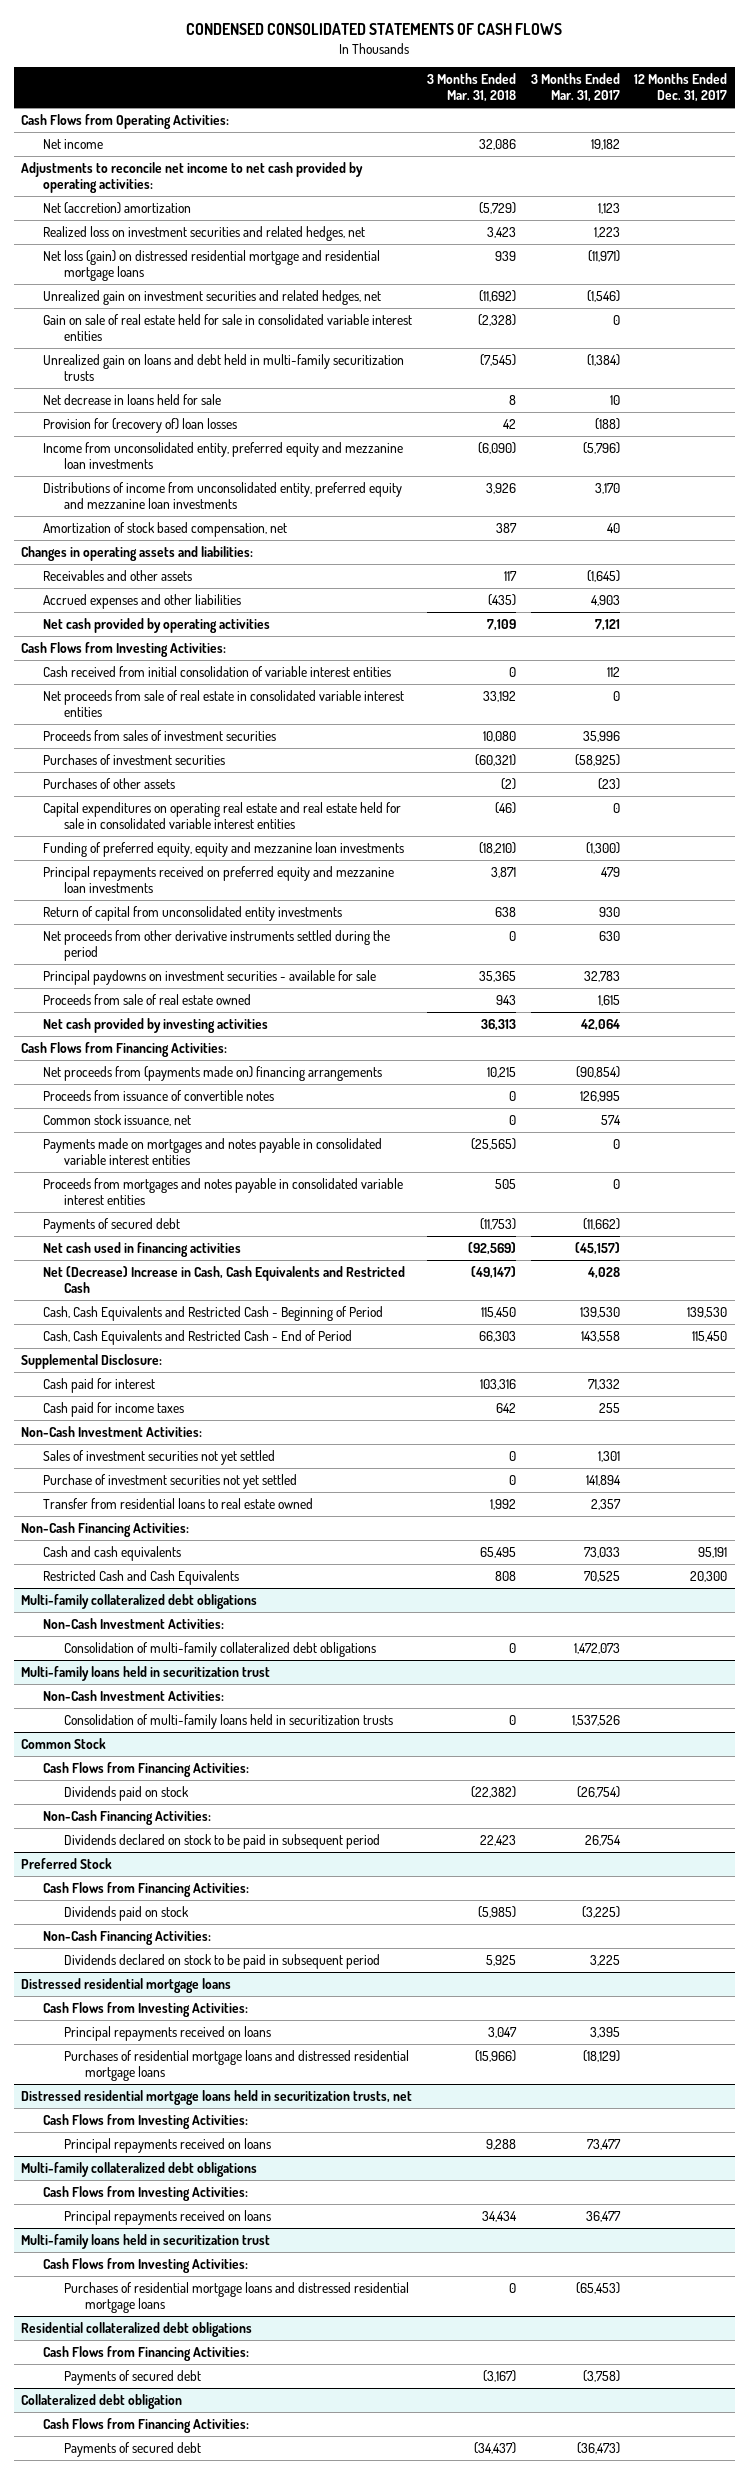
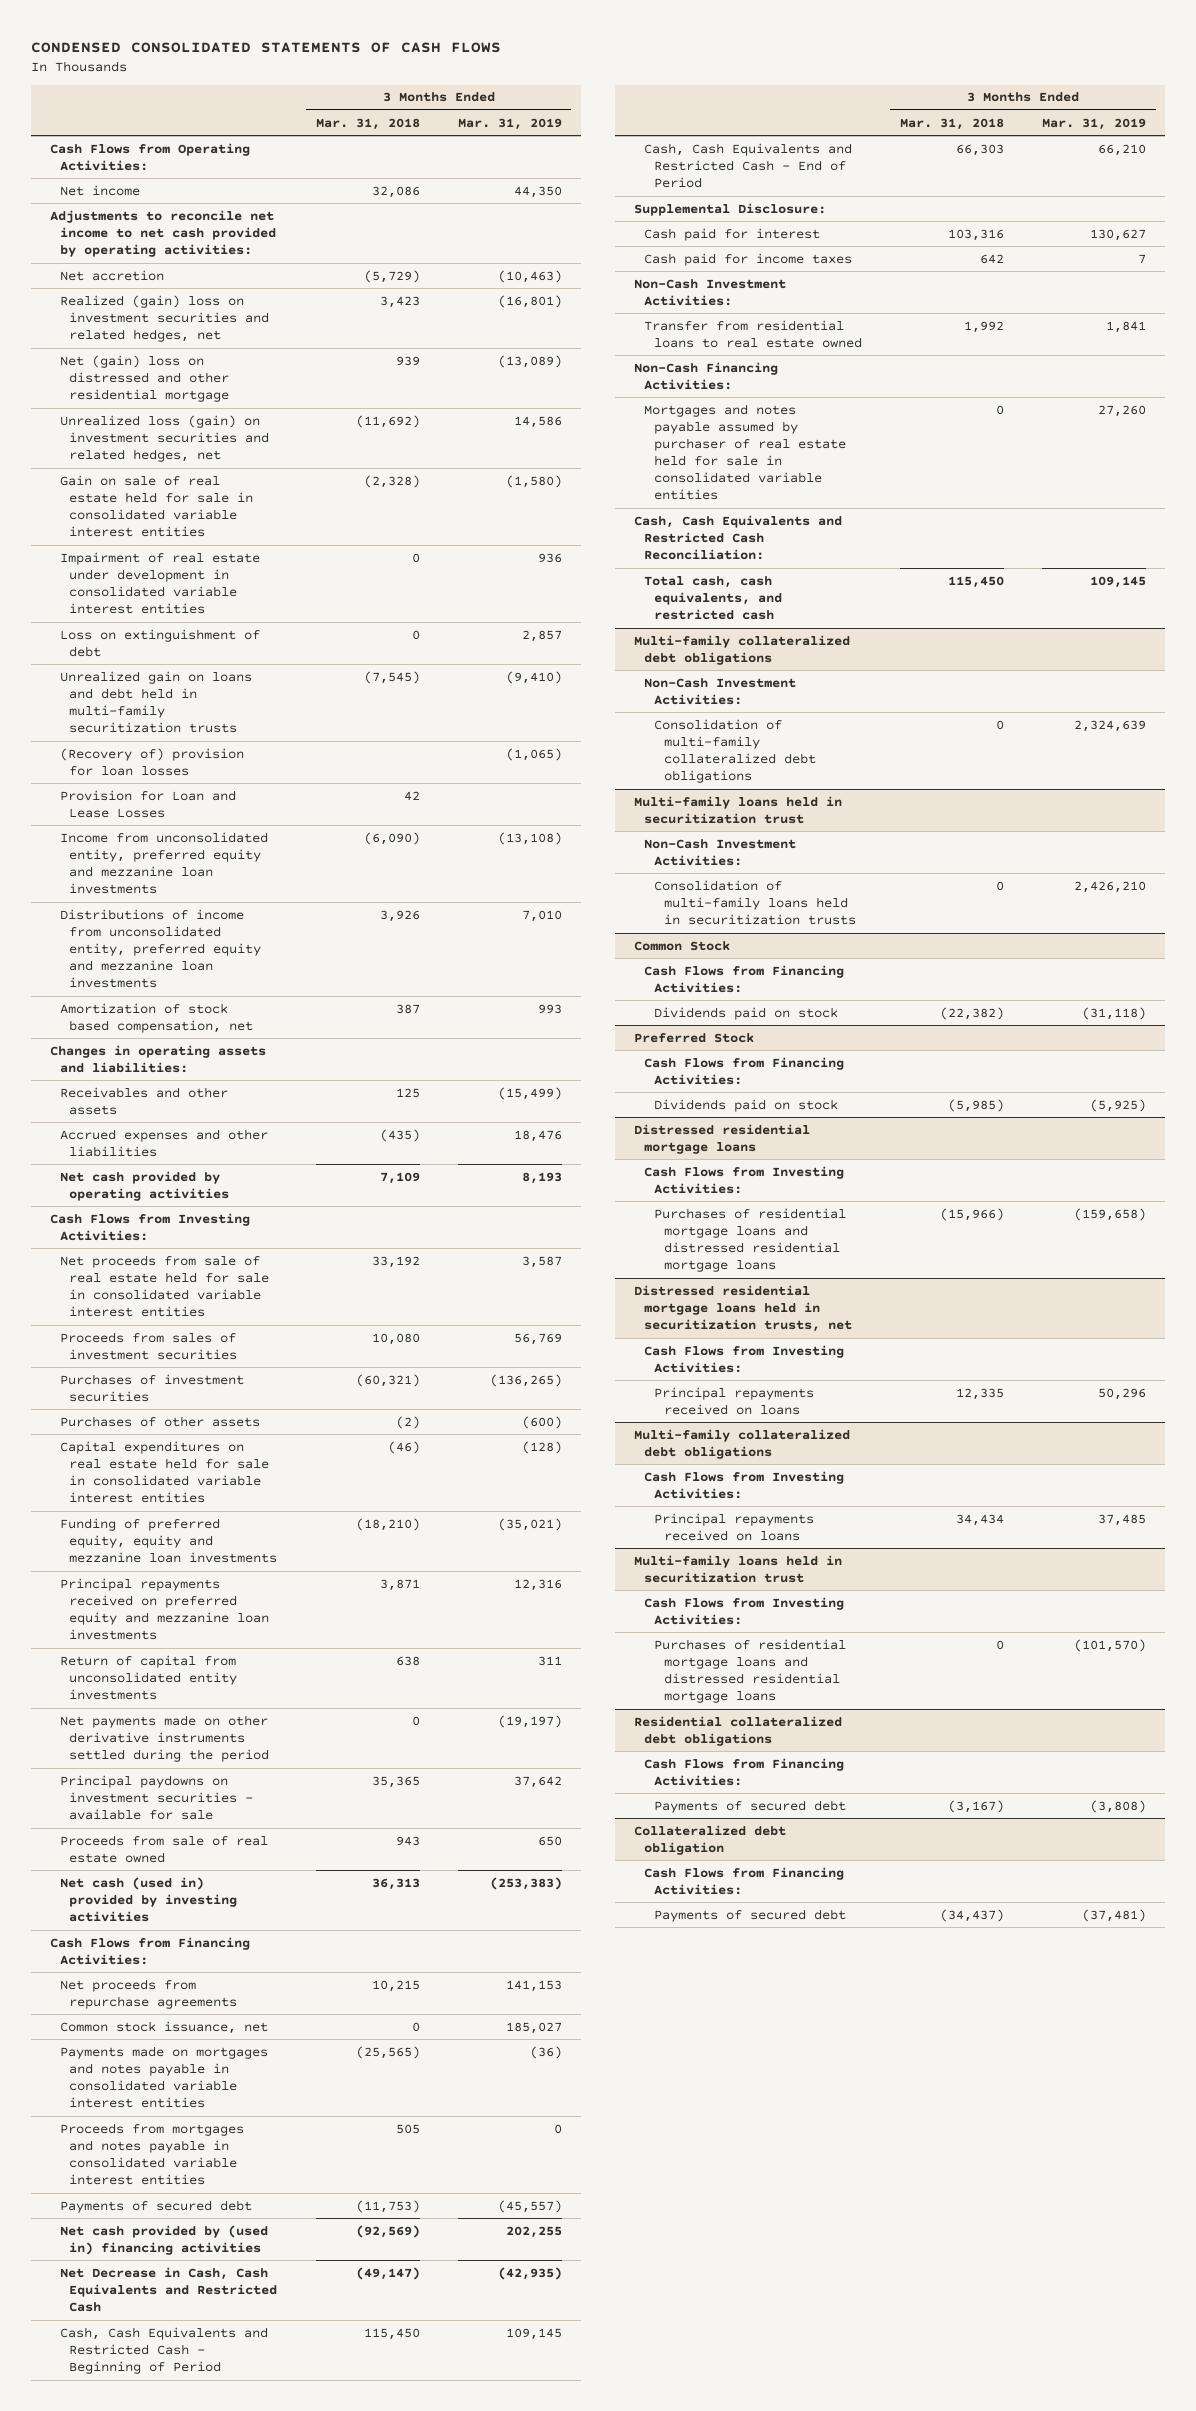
- | 3 Months Ended Mar. 31, 2018 | 3 Months Ended Mar. 31, 2017 | 12 Months Ended Dec. 31, 2017
+ | 3 Months Ended Mar. 31, 2018 | 3 Months Ended Mar. 31, 2019
- Net (accretion) amortization | (5,729) | 1,123 |
- Realized loss on investment securities and related hedges, net | 3,423 | 1,223 |
- Net loss (gain) on distressed residential mortgage and residential mortgage loans | 939 | (11,971) |
- Unrealized gain on investment securities and related hedges, net | (11,692) | (1,546) |
+ Net accretion | (5,729) | (10,463)
+ Realized (gain) loss on investment securities and related hedges, net | 3,423 | (16,801)
+ Net (gain) loss on distressed and other residential mortgage | 939 | (13,089)
+ Unrealized loss (gain) on investment securities and related hedges, net | (11,692) | 14,586
+ Impairment of real estate under development in consolidated variable interest entities | 0 | 936
+ Loss on extinguishment of debt | 0 | 2,857
- Net decrease in loans held for sale | 8 | 10 |
- Provision for (recovery of) loan losses | 42 | (188) |
+ (Recovery of) provision for loan losses | | (1,065)
+ Provision for Loan and Lease Losses | 42 |
- Receivables and other assets | 117 | (1,645) |
+ Receivables and other assets | 125 | (15,499)
- Cash received from initial consolidation of variable interest entities | 0 | 112 |
- Net proceeds from sale of real estate in consolidated variable interest entities | 33,192 | 0 |
+ Net proceeds from sale of real estate held for sale in consolidated variable interest entities | 33,192 | 3,587
- Capital expenditures on operating real estate and real estate held for sale in consolidated variable interest entities | (46) | 0 |
+ Capital expenditures on real estate held for sale in consolidated variable interest entities | (46) | (128)
- Net proceeds from other derivative instruments settled during the period | 0 | 630 |
+ Net payments made on other derivative instruments settled during the period | 0 | (19,197)
- Net cash provided by investing activities | 36,313 | 42,064 |
+ Net cash (used in) provided by investing activities | 36,313 | (253,383)
- Net proceeds from (payments made on) financing arrangements | 10,215 | (90,854) |
- Proceeds from issuance of convertible notes | 0 | 126,995 |
+ Net proceeds from repurchase agreements | 10,215 | 141,153
- Net cash used in financing activities | (92,569) | (45,157) |
- Net (Decrease) Increase in Cash, Cash Equivalents and Restricted Cash | (49,147) | 4,028 |
+ Net cash provided by (used in) financing activities | (92,569) | 202,255
+ Net Decrease in Cash, Cash Equivalents and Restricted Cash | (49,147) | (42,935)
- Sales of investment securities not yet settled | 0 | 1,301 |
- Purchase of investment securities not yet settled | 0 | 141,894 |
- Cash and cash equivalents | 65,495 | 73,033 | 95,191
- Restricted Cash and Cash Equivalents | 808 | 70,525 | 20,300
+ Mortgages and notes payable assumed by purchaser of real estate held for sale in consolidated variable entities | 0 | 27,260
+ Cash, Cash Equivalents and Restricted Cash Reconciliation:
+ Total cash, cash equivalents, and restricted cash | 115,450 | 109,145
@ Common Stock
- Non-Cash Financing Activities:
- Dividends declared on stock to be paid in subsequent period | 22,423 | 26,754 |
@ Preferred Stock
- Non-Cash Financing Activities:
- Dividends declared on stock to be paid in subsequent period | 5,925 | 3,225 |
@ Distressed residential mortgage loans
- Principal repayments received on loans | 3,047 | 3,395 |
@ Distressed residential mortgage loans held in securitization trusts, net
- Principal repayments received on loans | 9,288 | 73,477 |
+ Principal repayments received on loans | 12,335 | 50,296

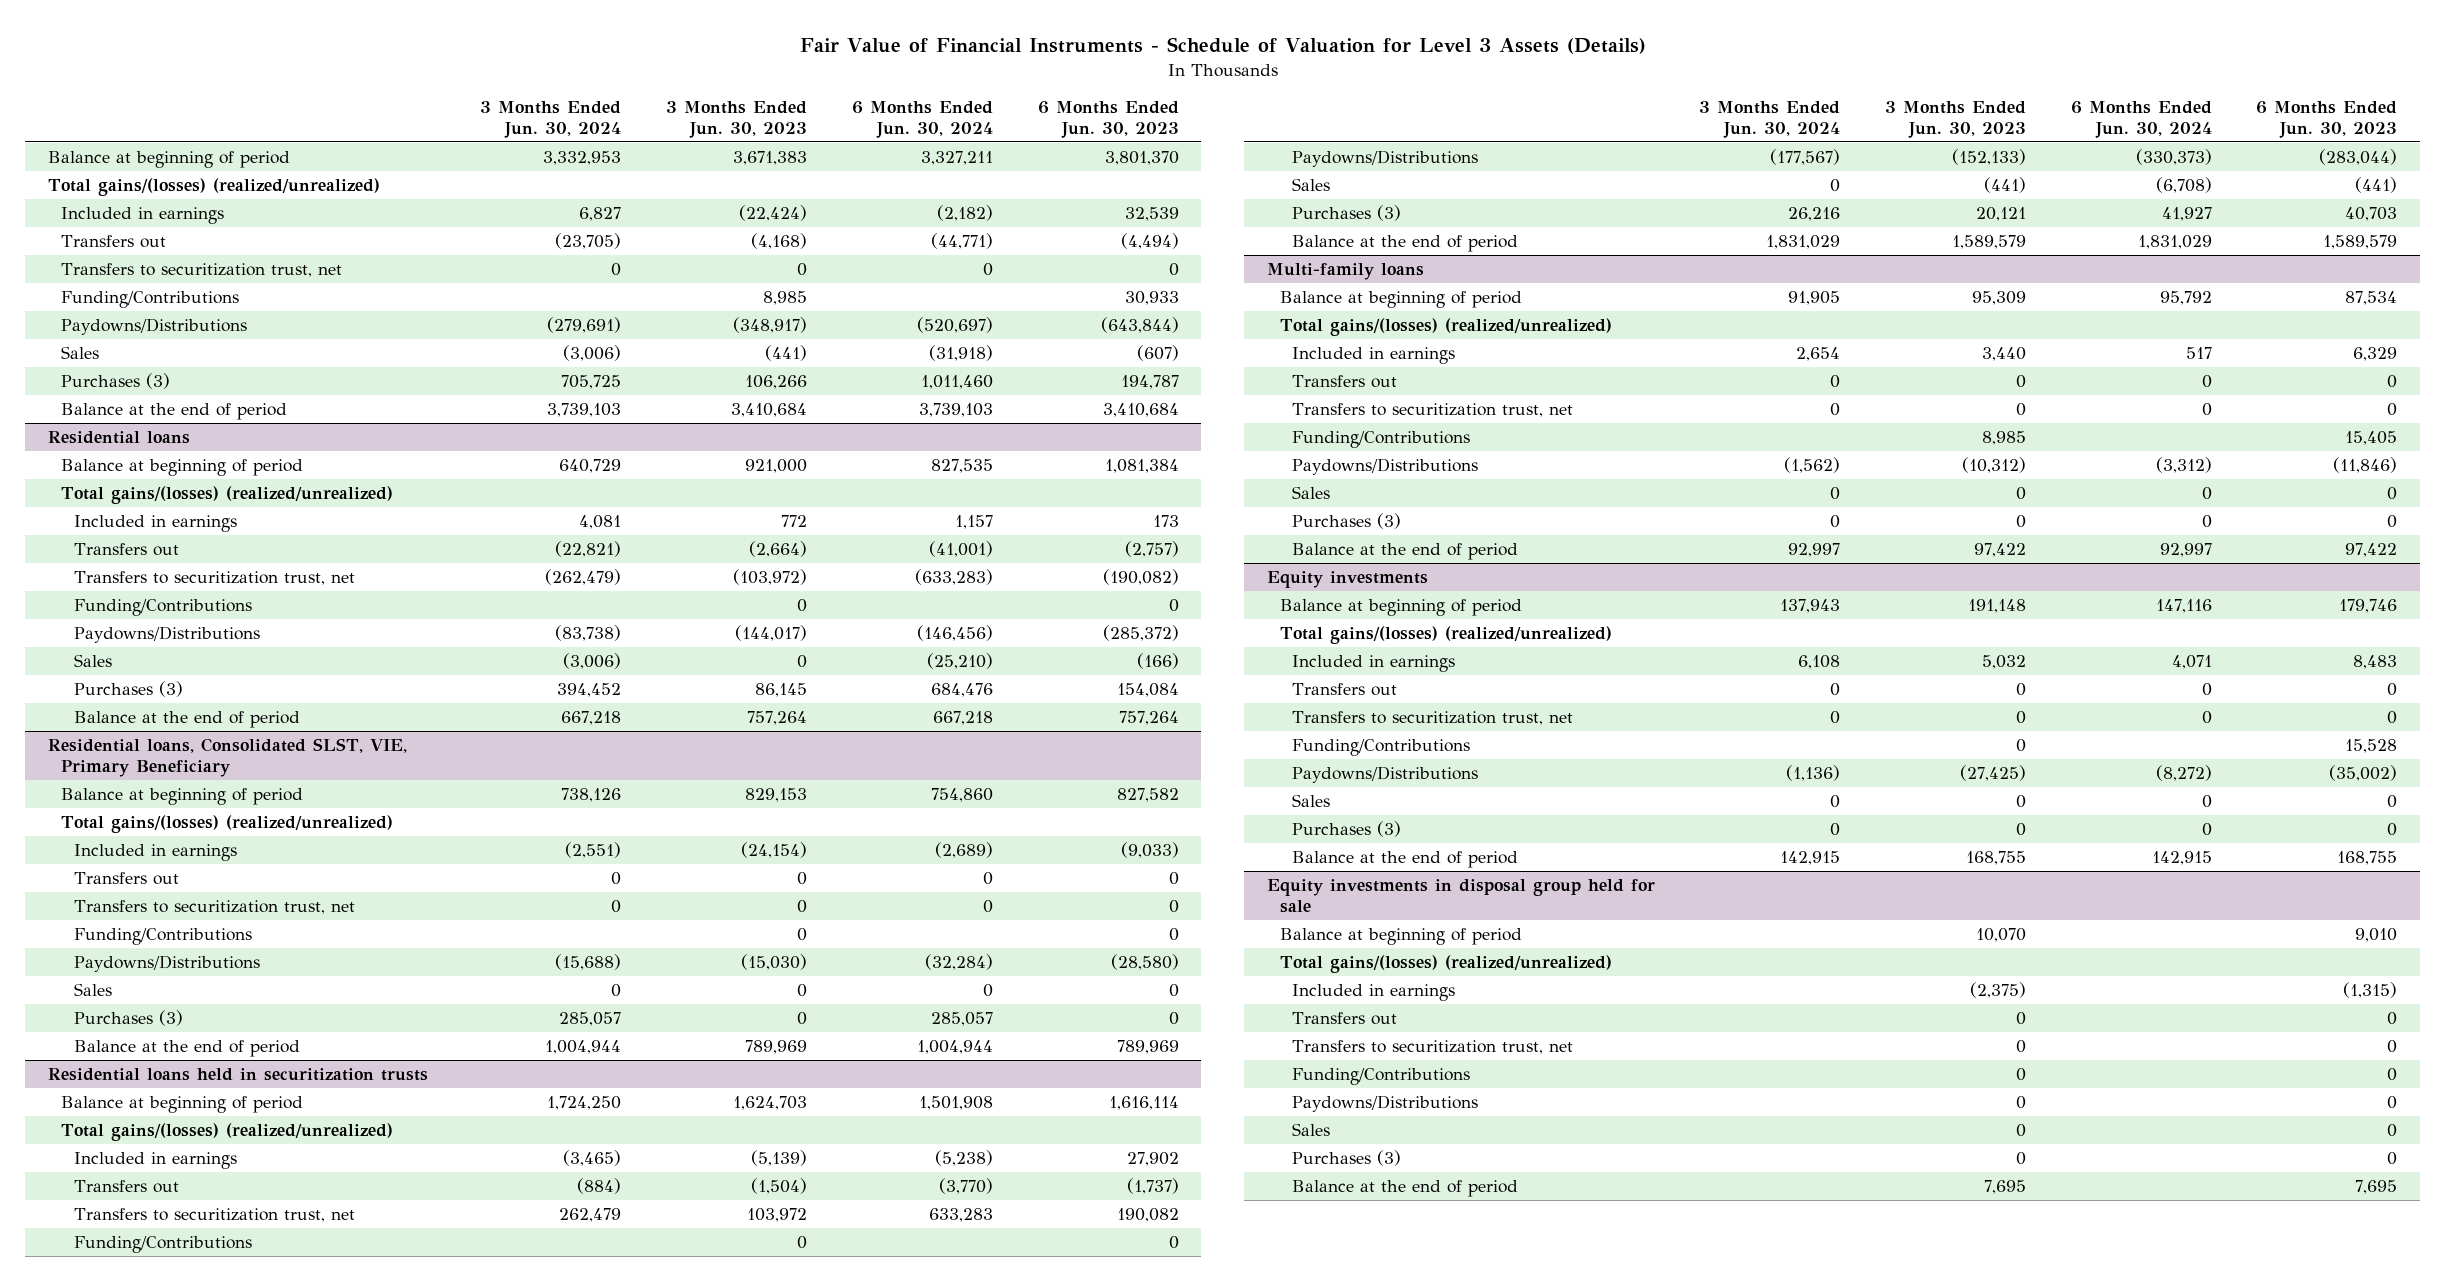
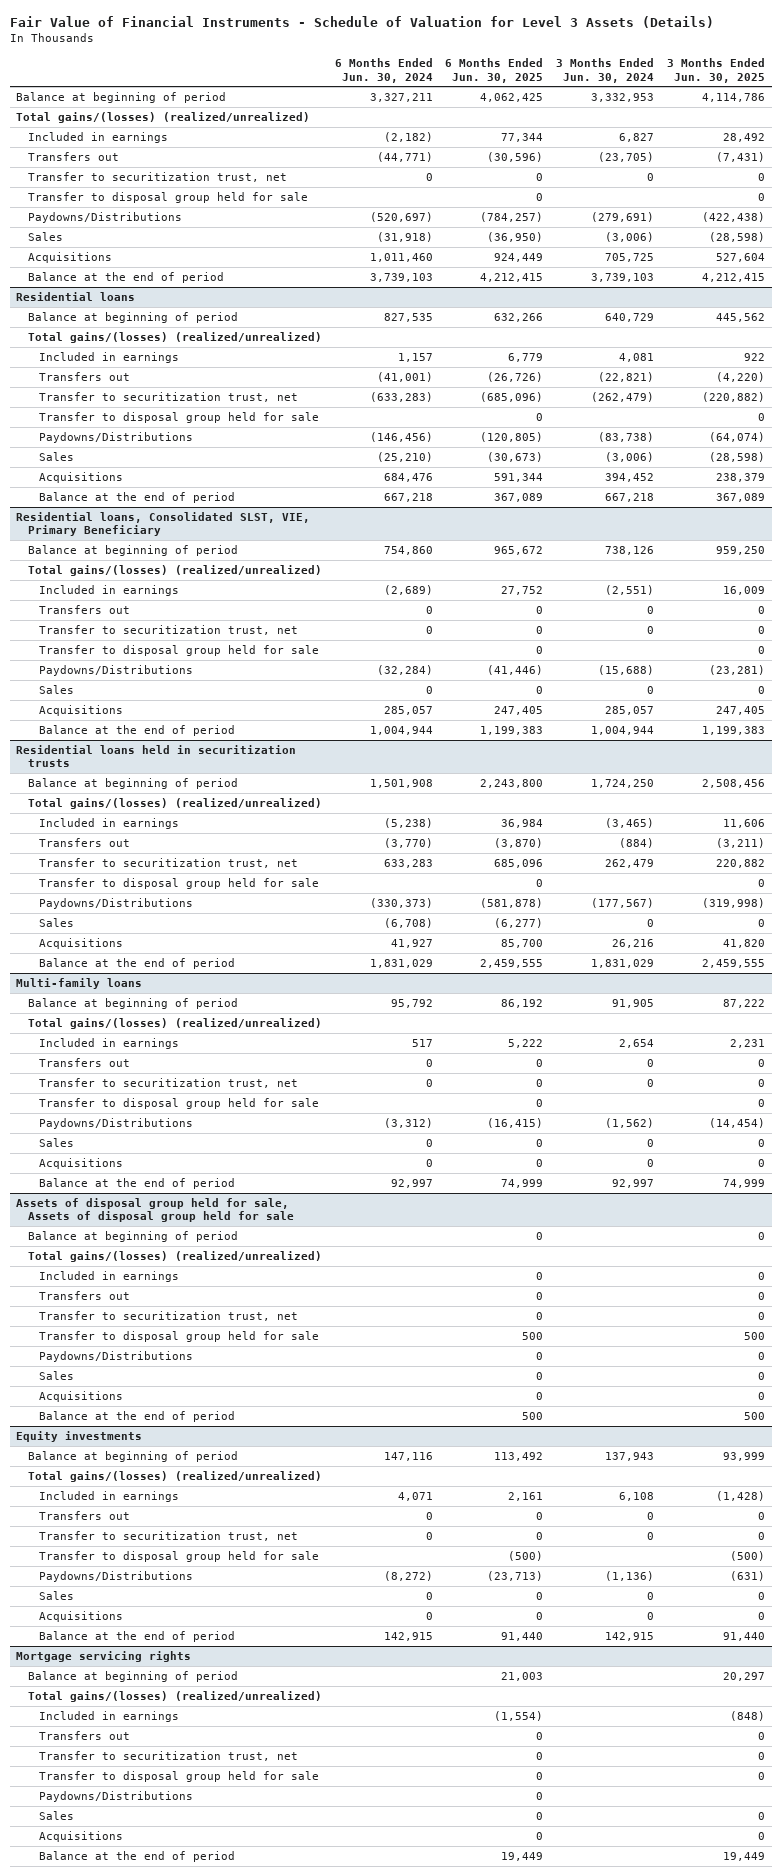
- | 3 Months Ended Jun. 30, 2024 | 3 Months Ended Jun. 30, 2023 | 6 Months Ended Jun. 30, 2024 | 6 Months Ended Jun. 30, 2023
+ | 6 Months Ended Jun. 30, 2024 | 6 Months Ended Jun. 30, 2025 | 3 Months Ended Jun. 30, 2024 | 3 Months Ended Jun. 30, 2025
- Transfers to securitization trust, net | 0 | 0 | 0 | 0
- Funding/Contributions | | 8,985 | | 30,933
+ Transfer to securitization trust, net | 0 | 0 | 0 | 0
+ Transfer to disposal group held for sale | | 0 | | 0
- Purchases (3) | 705,725 | 106,266 | 1,011,460 | 194,787
+ Acquisitions | 1,011,460 | 924,449 | 705,725 | 527,604
@ Residential loans
- Transfers to securitization trust, net | (262,479) | (103,972) | (633,283) | (190,082)
- Funding/Contributions | | 0 | | 0
+ Transfer to securitization trust, net | (633,283) | (685,096) | (262,479) | (220,882)
+ Transfer to disposal group held for sale | | 0 | | 0
- Purchases (3) | 394,452 | 86,145 | 684,476 | 154,084
+ Acquisitions | 684,476 | 591,344 | 394,452 | 238,379
@ Residential loans, Consolidated SLST, VIE, Primary Beneficiary
- Transfers to securitization trust, net | 0 | 0 | 0 | 0
- Funding/Contributions | | 0 | | 0
+ Transfer to securitization trust, net | 0 | 0 | 0 | 0
+ Transfer to disposal group held for sale | | 0 | | 0
- Purchases (3) | 285,057 | 0 | 285,057 | 0
+ Acquisitions | 285,057 | 247,405 | 285,057 | 247,405
@ Residential loans held in securitization trusts
- Transfers to securitization trust, net | 262,479 | 103,972 | 633,283 | 190,082
- Funding/Contributions | | 0 | | 0
+ Transfer to securitization trust, net | 633,283 | 685,096 | 262,479 | 220,882
+ Transfer to disposal group held for sale | | 0 | | 0
- Purchases (3) | 26,216 | 20,121 | 41,927 | 40,703
+ Acquisitions | 41,927 | 85,700 | 26,216 | 41,820
@ Multi-family loans
- Transfers to securitization trust, net | 0 | 0 | 0 | 0
- Funding/Contributions | | 8,985 | | 15,405
+ Transfer to securitization trust, net | 0 | 0 | 0 | 0
+ Transfer to disposal group held for sale | | 0 | | 0
- Purchases (3) | 0 | 0 | 0 | 0
+ Acquisitions | 0 | 0 | 0 | 0
+ Assets of disposal group held for sale, Assets of disposal group held for sale
+ Balance at beginning of period | | 0 | | 0
+ Total gains/(losses) (realized/unrealized)
+ Included in earnings | | 0 | | 0
+ Transfers out | | 0 | | 0
+ Transfer to securitization trust, net | | 0 | | 0
+ Transfer to disposal group held for sale | | 500 | | 500
+ Paydowns/Distributions | | 0 | | 0
+ Sales | | 0 | | 0
+ Acquisitions | | 0 | | 0
+ Balance at the end of period | | 500 | | 500
@ Equity investments
- Transfers to securitization trust, net | 0 | 0 | 0 | 0
- Funding/Contributions | | 0 | | 15,528
+ Transfer to securitization trust, net | 0 | 0 | 0 | 0
+ Transfer to disposal group held for sale | | (500) | | (500)
- Purchases (3) | 0 | 0 | 0 | 0
+ Acquisitions | 0 | 0 | 0 | 0
- Equity investments in disposal group held for sale
+ Mortgage servicing rights
- Transfers to securitization trust, net | | 0 | | 0
- Funding/Contributions | | 0 | | 0
+ Transfer to securitization trust, net | | 0 | | 0
+ Transfer to disposal group held for sale | | 0 | | 0
- Purchases (3) | | 0 | | 0
+ Acquisitions | | 0 | | 0

